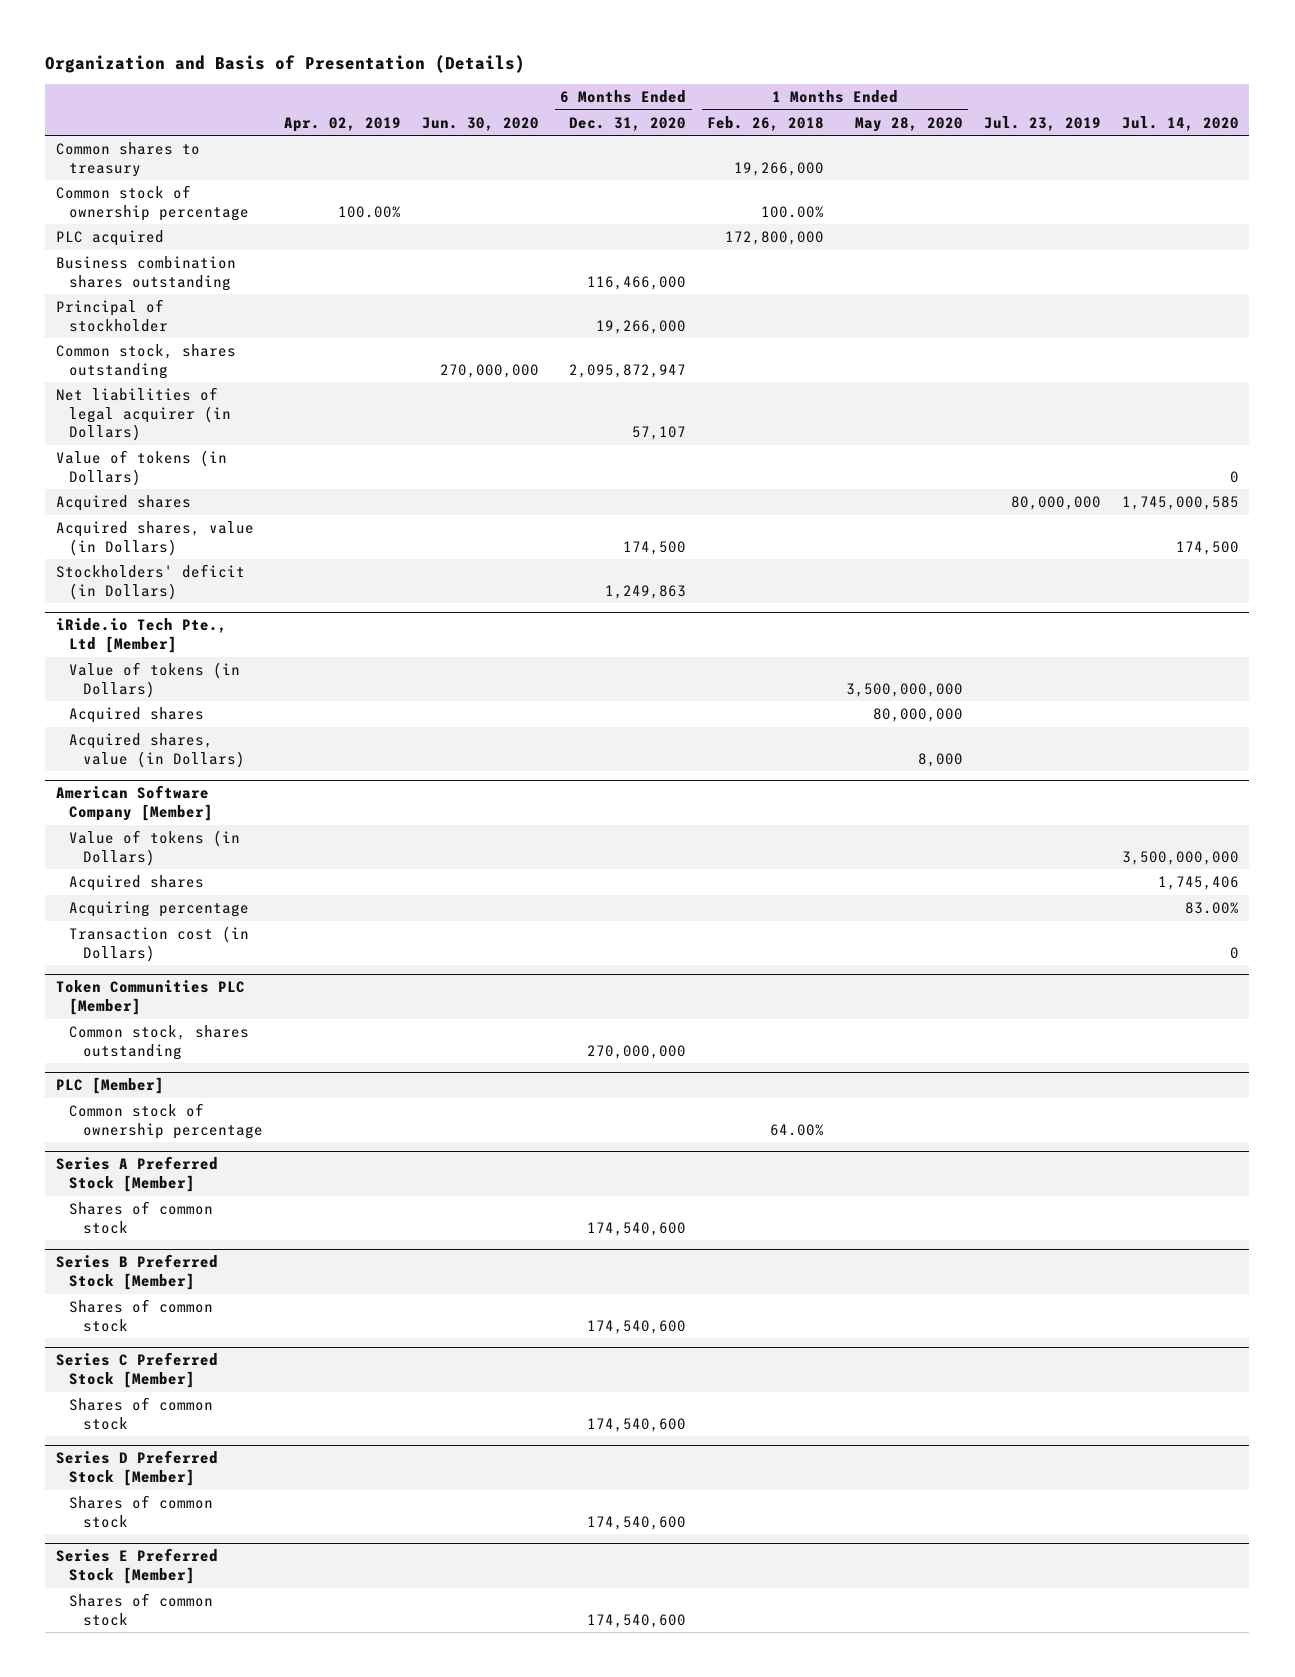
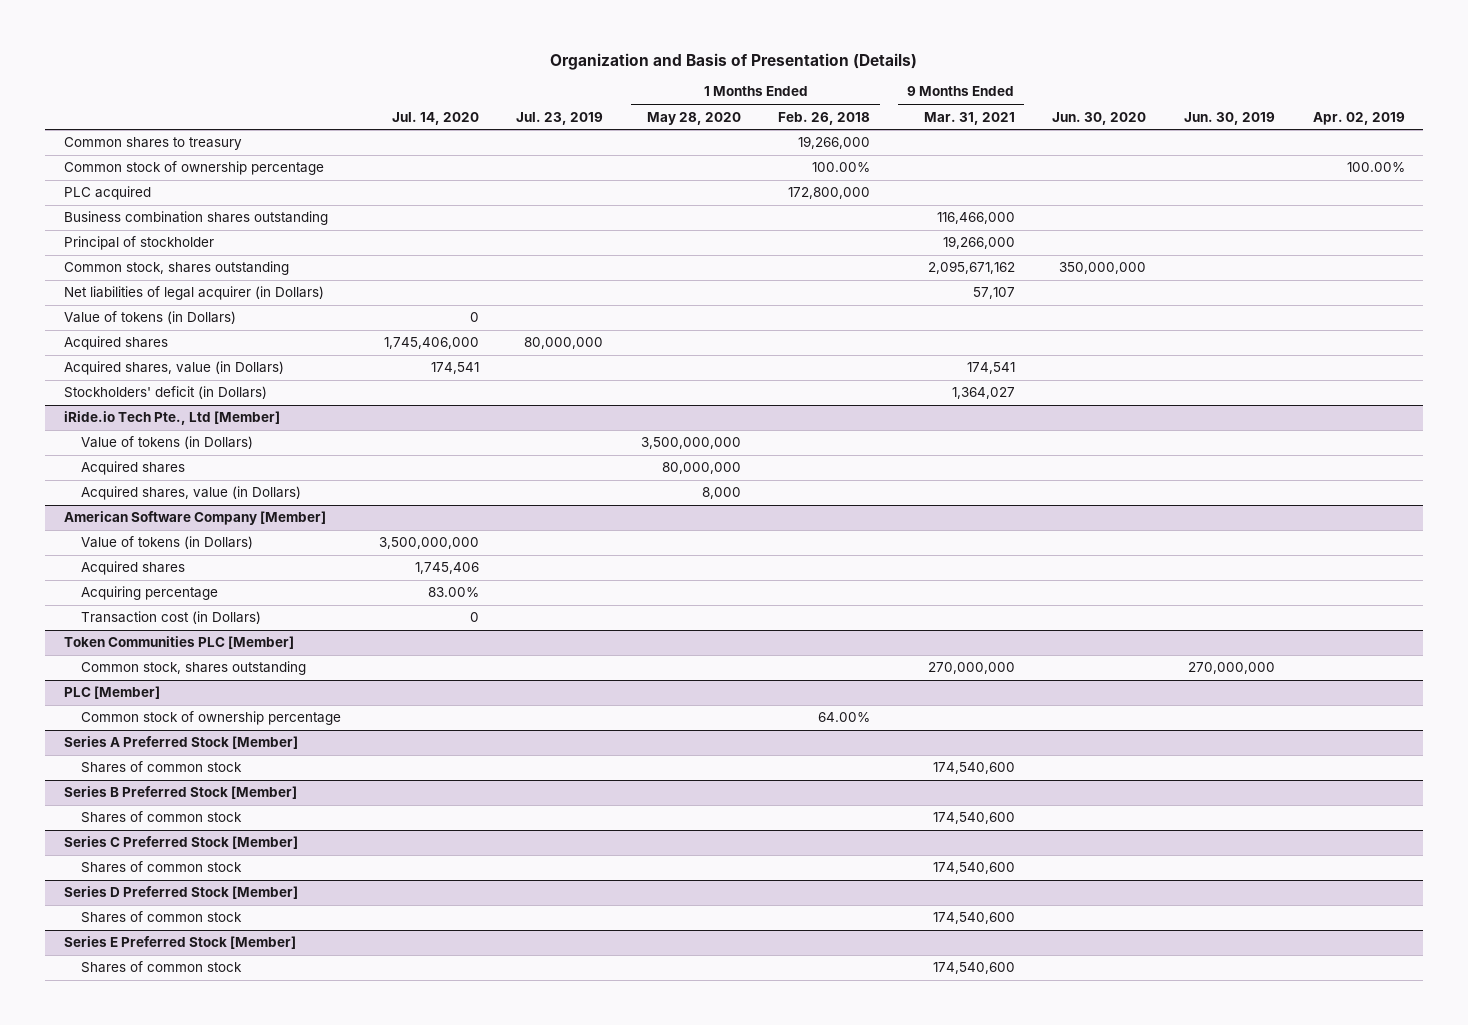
- | Apr. 02, 2019 | Jun. 30, 2020 | 6 Months Ended Dec. 31, 2020 | 1 Months Ended Feb. 26, 2018 | 1 Months Ended May 28, 2020 | Jul. 23, 2019 | Jul. 14, 2020
+ | Jul. 14, 2020 | Jul. 23, 2019 | 1 Months Ended May 28, 2020 | 1 Months Ended Feb. 26, 2018 | 9 Months Ended Mar. 31, 2021 | Jun. 30, 2020 | Jun. 30, 2019 | Apr. 02, 2019
- Common stock, shares outstanding | | 270,000,000 | 2,095,872,947 | | | |
+ Common stock, shares outstanding | | | | | 2,095,671,162 | 350,000,000 | |
- Acquired shares | | | | | | 80,000,000 | 1,745,000,585
- Acquired shares, value (in Dollars) | | | 174,500 | | | | 174,500
+ Acquired shares | 1,745,406,000 | 80,000,000 | | | | | |
+ Acquired shares, value (in Dollars) | 174,541 | | | | 174,541 | | |

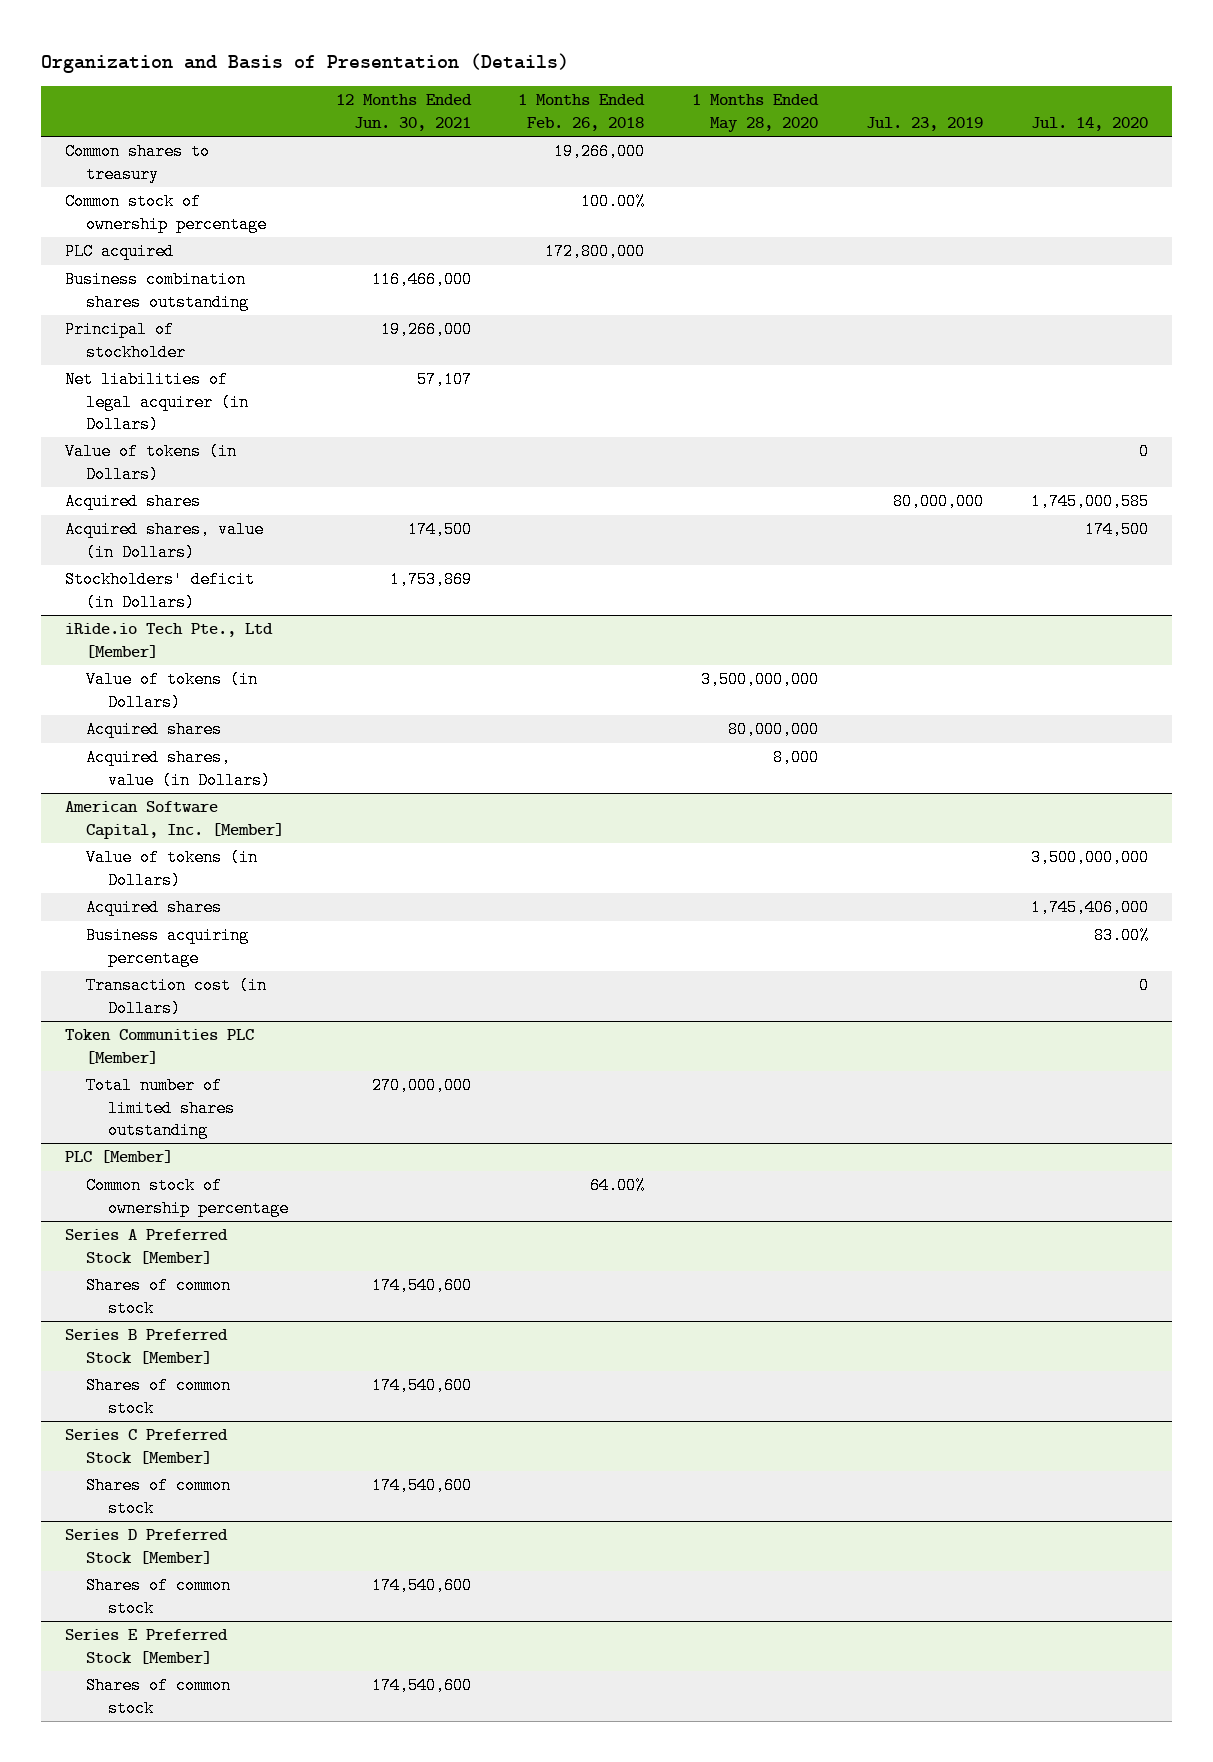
- | Jul. 14, 2020 | Jul. 23, 2019 | 1 Months Ended May 28, 2020 | 1 Months Ended Feb. 26, 2018 | 9 Months Ended Mar. 31, 2021 | Jun. 30, 2020 | Jun. 30, 2019 | Apr. 02, 2019
+ | 12 Months Ended Jun. 30, 2021 | 1 Months Ended Feb. 26, 2018 | 1 Months Ended May 28, 2020 | Jul. 23, 2019 | Jul. 14, 2020
- Common stock, shares outstanding | | | | | 2,095,671,162 | 350,000,000 | |
- Acquired shares | 1,745,406,000 | 80,000,000 | | | | | |
- Acquired shares, value (in Dollars) | 174,541 | | | | 174,541 | | |
+ Acquired shares | | | | 80,000,000 | 1,745,000,585
+ Acquired shares, value (in Dollars) | 174,500 | | | | 174,500
- American Software Company [Member]
+ American Software Capital, Inc. [Member]
- Acquired shares | 1,745,406 | | | | | | |
- Acquiring percentage | 83.00% | | | | | | |
+ Acquired shares | | | | | 1,745,406,000
+ Business acquiring percentage | | | | | 83.00%
@ Token Communities PLC [Member]
- Common stock, shares outstanding | | | | | 270,000,000 | | 270,000,000 |
+ Total number of limited shares outstanding | 270,000,000 | | | |

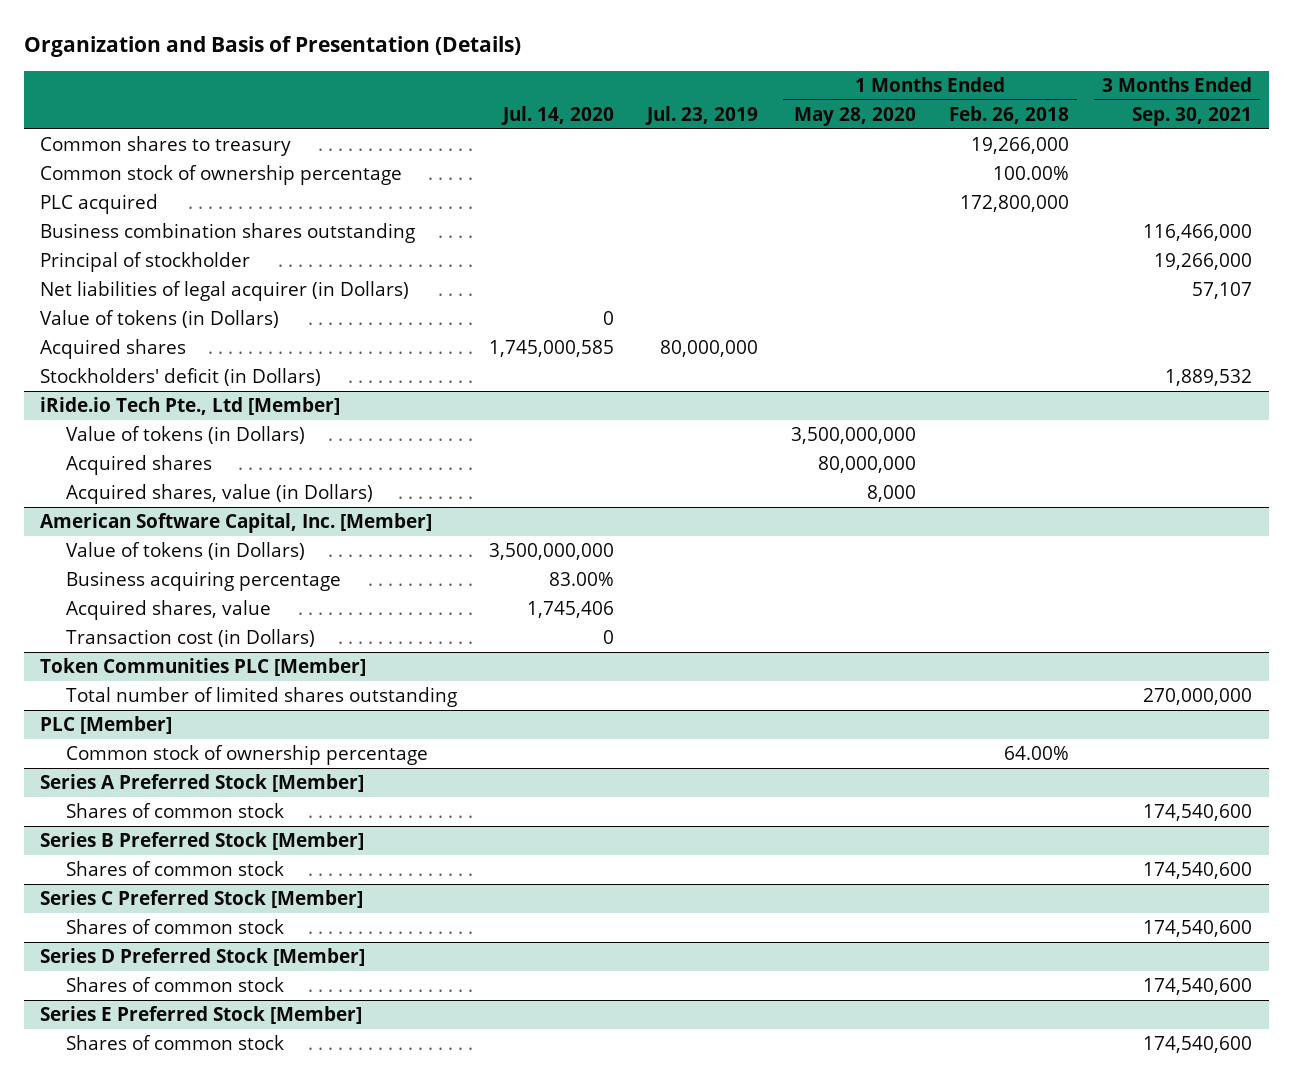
- | 12 Months Ended Jun. 30, 2021 | 1 Months Ended Feb. 26, 2018 | 1 Months Ended May 28, 2020 | Jul. 23, 2019 | Jul. 14, 2020
+ | Jul. 14, 2020 | Jul. 23, 2019 | 1 Months Ended May 28, 2020 | 1 Months Ended Feb. 26, 2018 | 3 Months Ended Sep. 30, 2021
- Acquired shares, value (in Dollars) | 174,500 | | | | 174,500
@ American Software Capital, Inc. [Member]
- Acquired shares | | | | | 1,745,406,000
+ Acquired shares, value | 1,745,406 | | | |

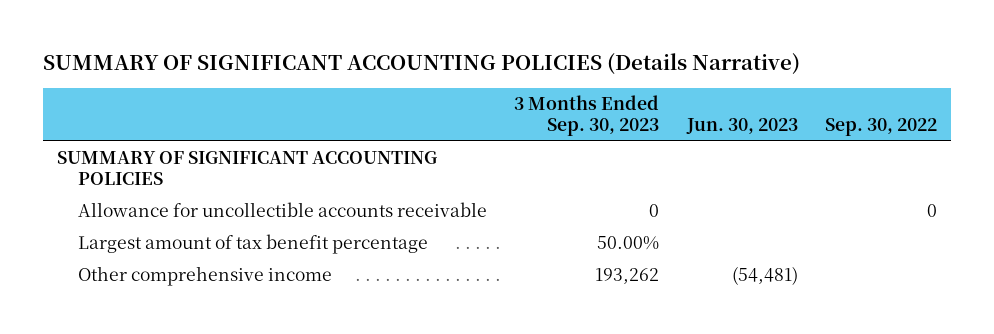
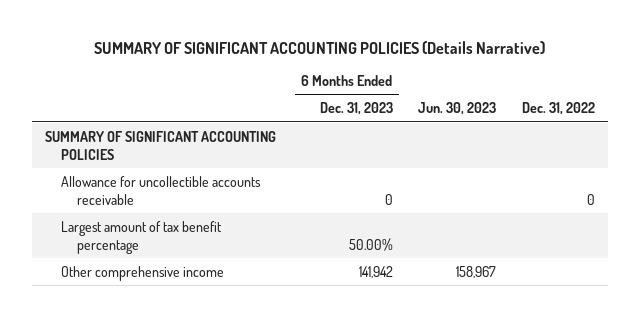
- | 3 Months Ended Sep. 30, 2023 | Jun. 30, 2023 | Sep. 30, 2022
+ | 6 Months Ended Dec. 31, 2023 | Jun. 30, 2023 | Dec. 31, 2022
- Other comprehensive income | 193,262 | (54,481) |
+ Other comprehensive income | 141,942 | 158,967 |

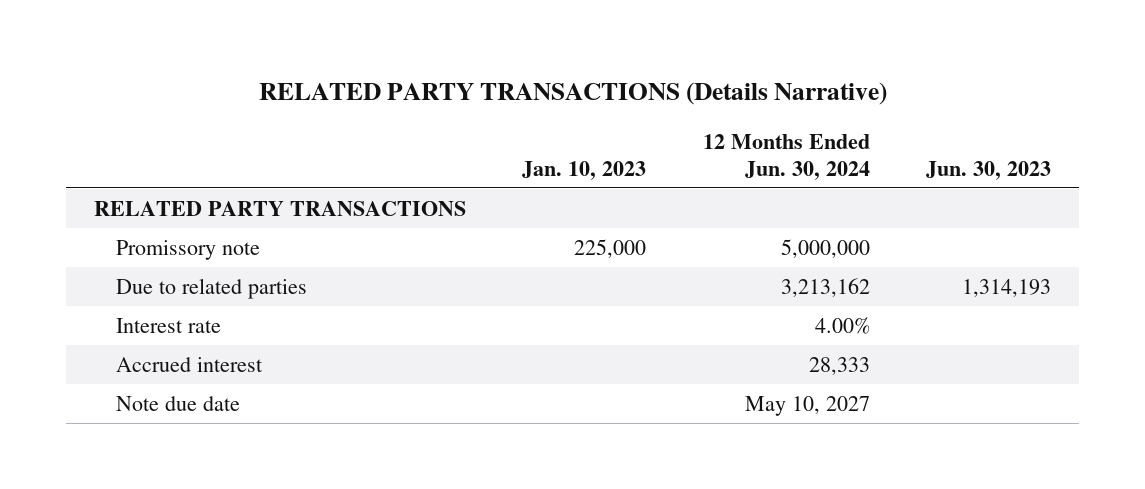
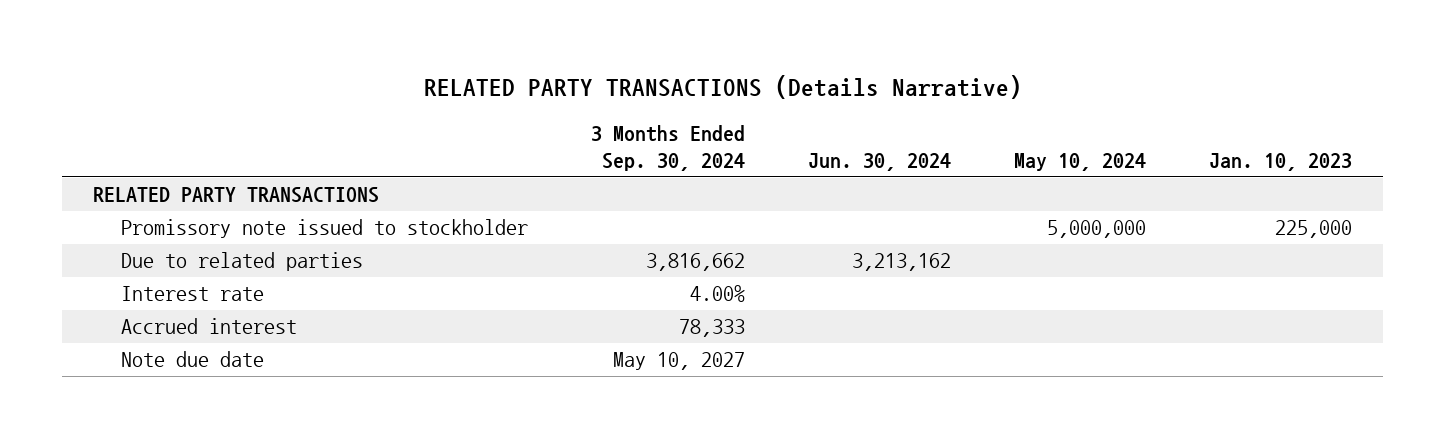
- | Jan. 10, 2023 | 12 Months Ended Jun. 30, 2024 | Jun. 30, 2023
+ | 3 Months Ended Sep. 30, 2024 | Jun. 30, 2024 | May 10, 2024 | Jan. 10, 2023
- Promissory note | 225,000 | 5,000,000 |
+ Promissory note issued to stockholder | | | 5,000,000 | 225,000

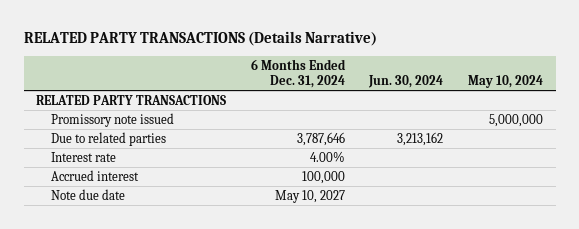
- | 3 Months Ended Sep. 30, 2024 | Jun. 30, 2024 | May 10, 2024 | Jan. 10, 2023
+ | 6 Months Ended Dec. 31, 2024 | Jun. 30, 2024 | May 10, 2024
- Promissory note issued to stockholder | | | 5,000,000 | 225,000
+ Promissory note issued | | | 5,000,000

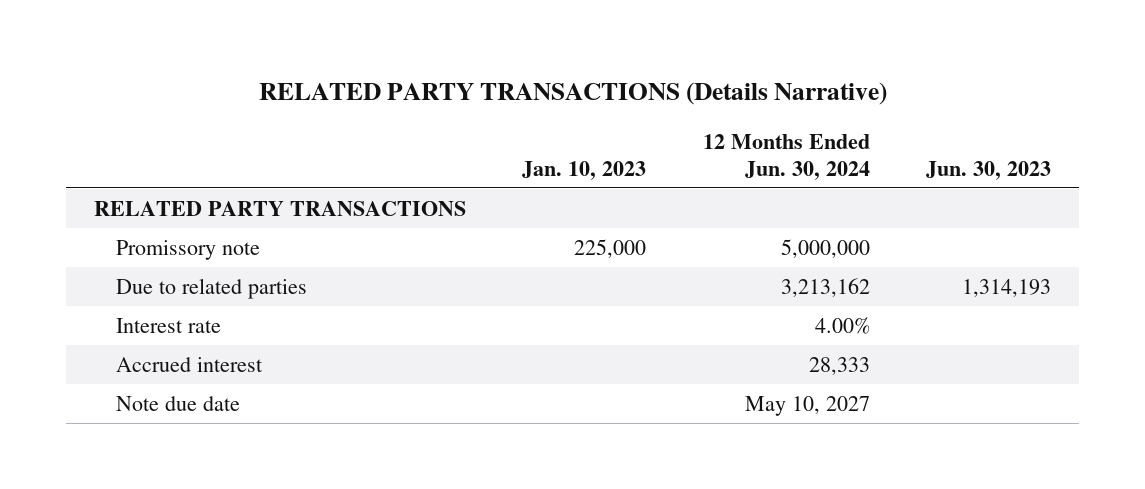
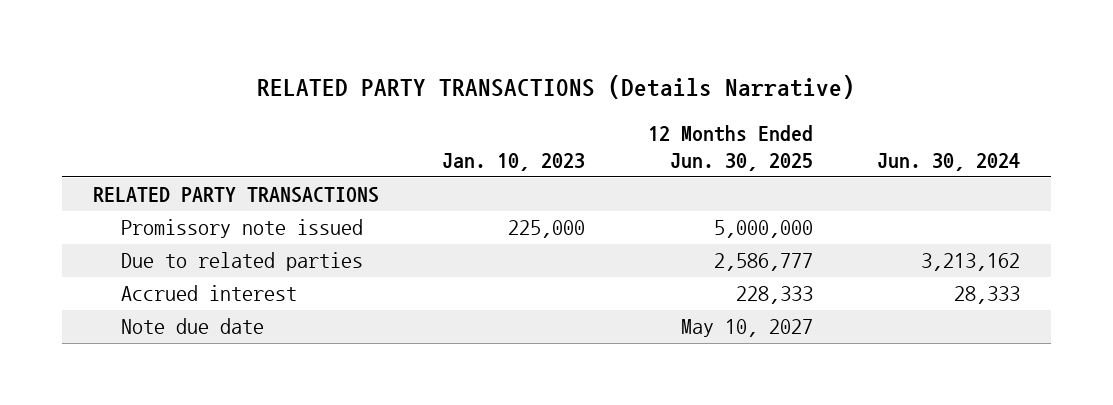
- | Jan. 10, 2023 | 12 Months Ended Jun. 30, 2024 | Jun. 30, 2023
+ | Jan. 10, 2023 | 12 Months Ended Jun. 30, 2025 | Jun. 30, 2024
- Promissory note | 225,000 | 5,000,000 |
+ Promissory note issued | 225,000 | 5,000,000 |
- Interest rate | | 4.00% |

